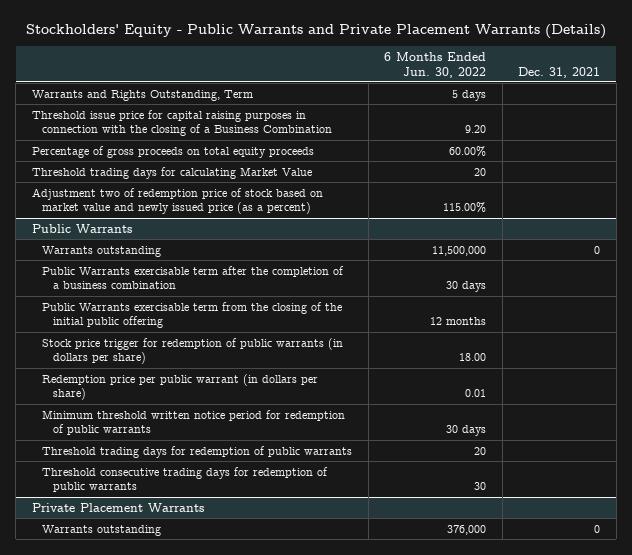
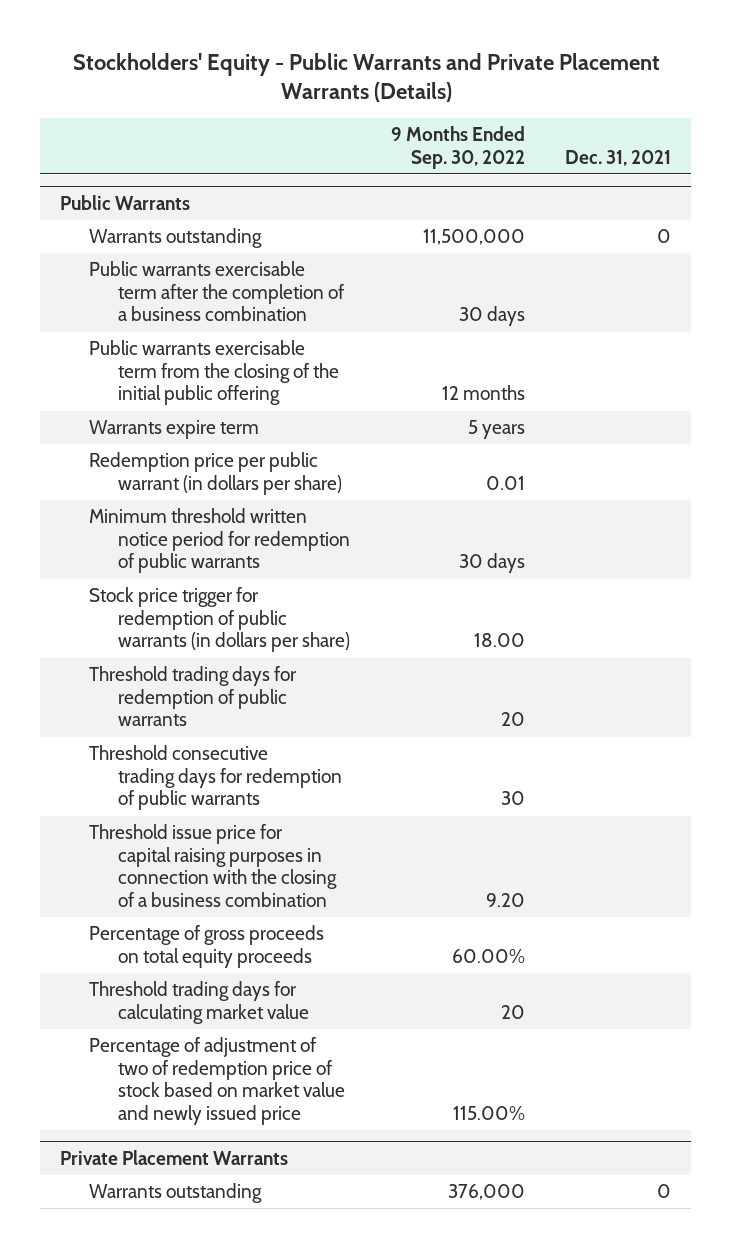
- | 6 Months Ended Jun. 30, 2022 | Dec. 31, 2021
+ | 9 Months Ended Sep. 30, 2022 | Dec. 31, 2021
- Warrants and Rights Outstanding, Term | 5 days |
- Threshold issue price for capital raising purposes in connection with the closing of a Business Combination | 9.20 |
- Percentage of gross proceeds on total equity proceeds | 60.00% |
- Threshold trading days for calculating Market Value | 20 |
- Adjustment two of redemption price of stock based on market value and newly issued price (as a percent) | 115.00% |
@ Public Warrants
- Public Warrants exercisable term after the completion of a business combination | 30 days |
- Public Warrants exercisable term from the closing of the initial public offering | 12 months |
+ Public warrants exercisable term after the completion of a business combination | 30 days |
+ Public warrants exercisable term from the closing of the initial public offering | 12 months |
+ Warrants expire term | 5 years |
moved down: Stock price trigger for redemption of public warrants (in dollars per share) | 18.00 |
+ Threshold issue price for capital raising purposes in connection with the closing of a business combination | 9.20 |
+ Percentage of gross proceeds on total equity proceeds | 60.00% |
+ Threshold trading days for calculating market value | 20 |
+ Percentage of adjustment of two of redemption price of stock based on market value and newly issued price | 115.00% |

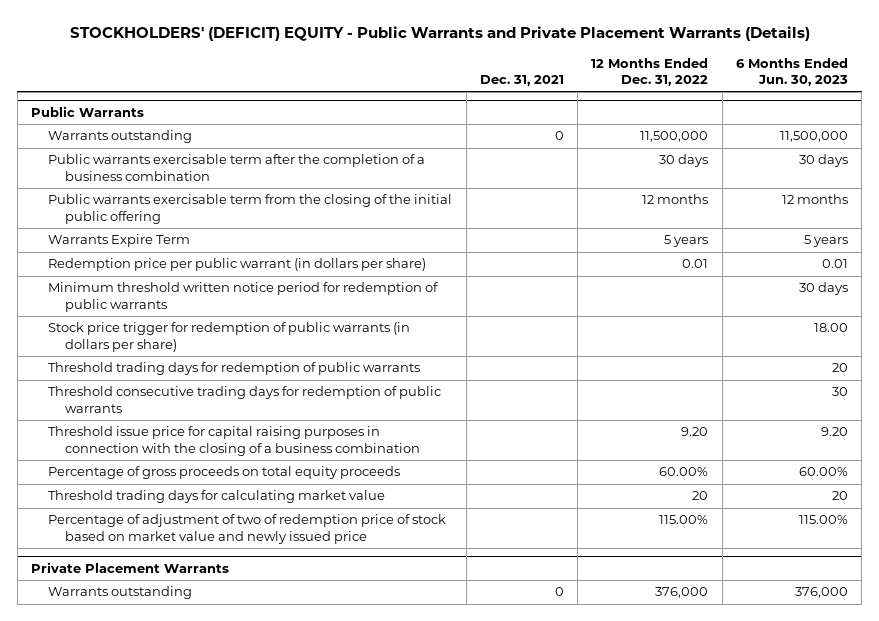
- Stockholders' Equity - Public Warrants and Private Placement Warrants (Details)
+ STOCKHOLDERS' (DEFICIT) EQUITY - Public Warrants and Private Placement Warrants (Details)
- | 9 Months Ended Sep. 30, 2022 | Dec. 31, 2021
+ | Dec. 31, 2021 | 12 Months Ended Dec. 31, 2022 | 6 Months Ended Jun. 30, 2023
@ Public Warrants
- Warrants expire term | 5 years |
+ Warrants Expire Term | | 5 years | 5 years

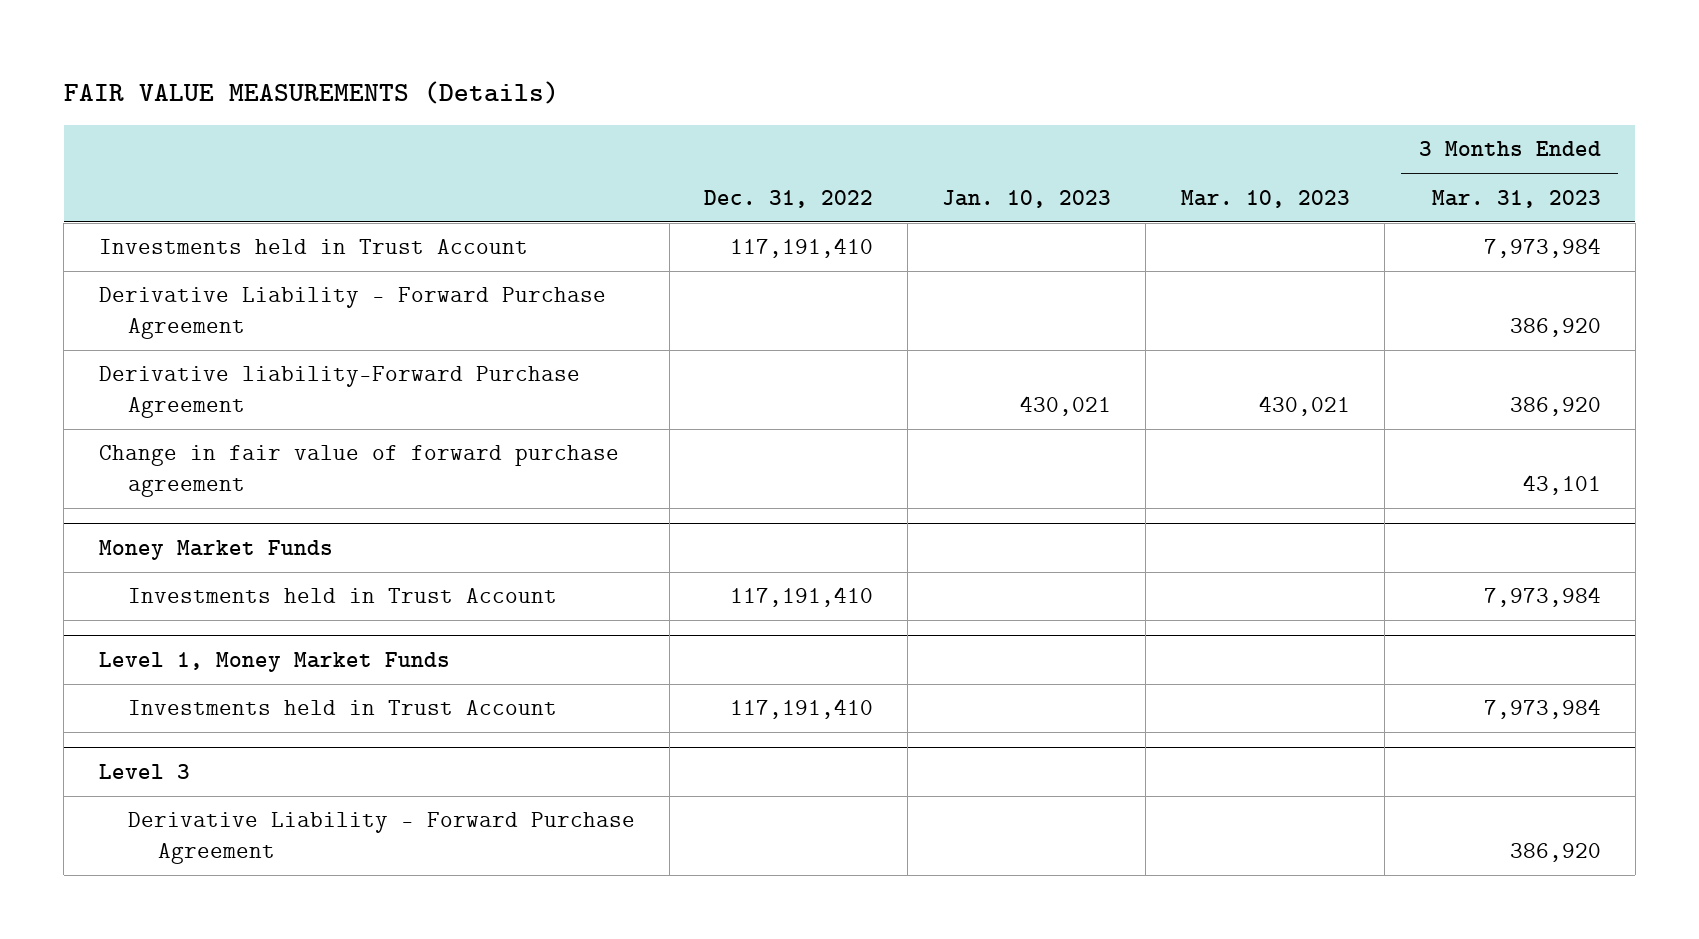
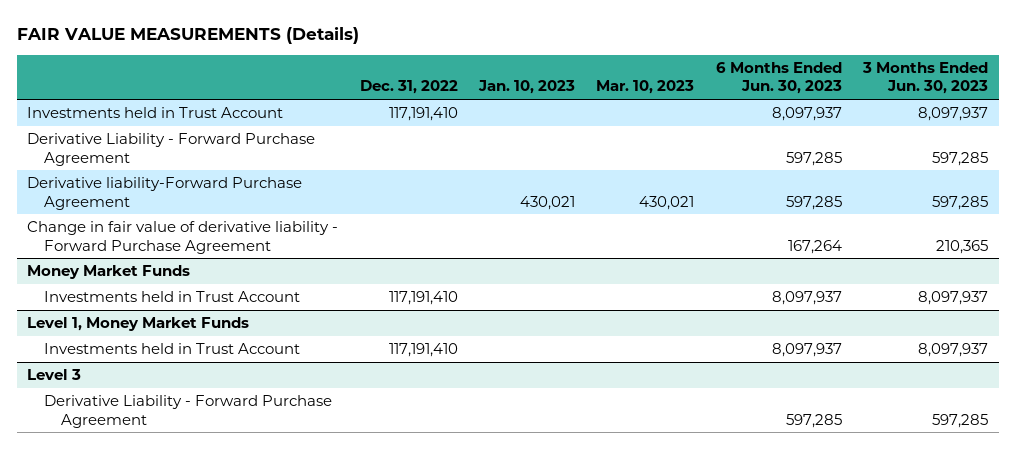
- | Dec. 31, 2022 | Jan. 10, 2023 | Mar. 10, 2023 | 3 Months Ended Mar. 31, 2023
+ | Dec. 31, 2022 | Jan. 10, 2023 | Mar. 10, 2023 | 6 Months Ended Jun. 30, 2023 | 3 Months Ended Jun. 30, 2023
- Change in fair value of forward purchase agreement | | | | 43,101
+ Change in fair value of derivative liability - Forward Purchase Agreement | | | | 167,264 | 210,365

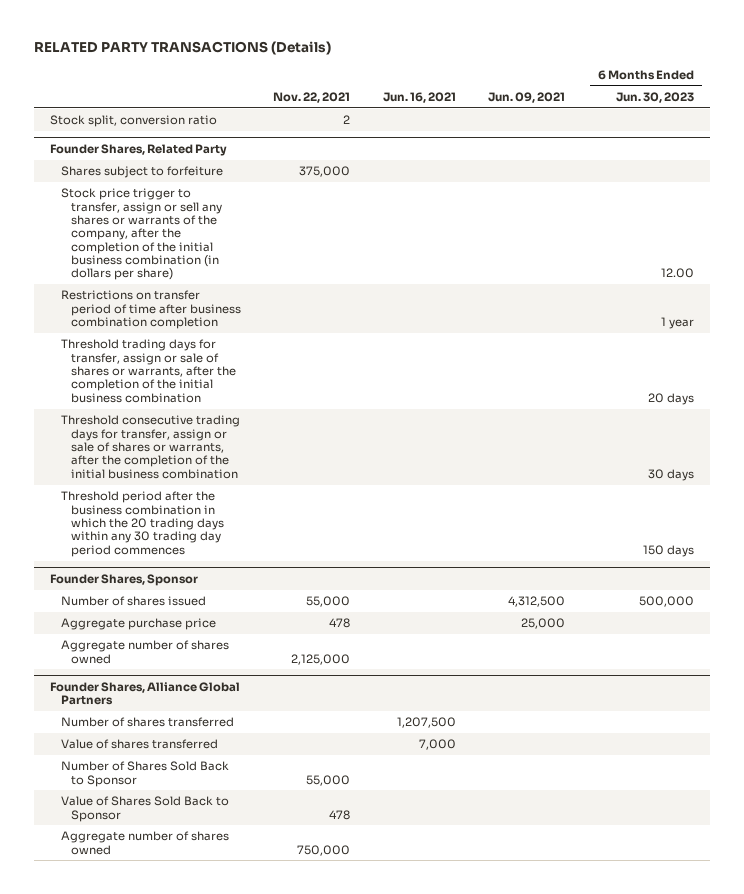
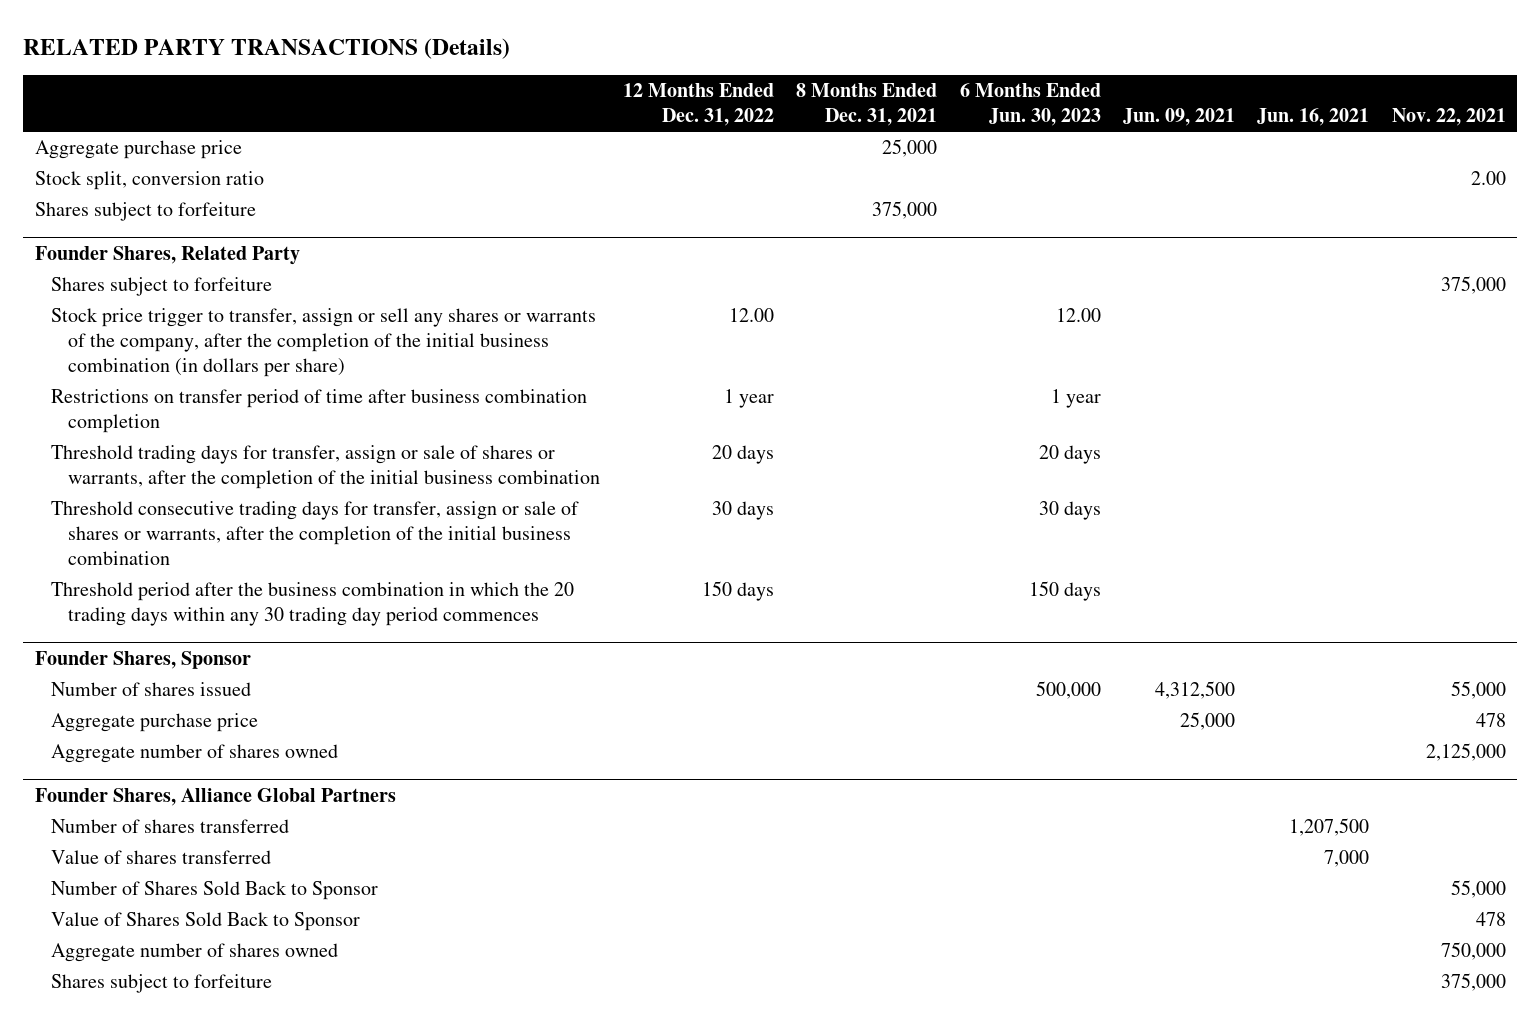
- | Nov. 22, 2021 | Jun. 16, 2021 | Jun. 09, 2021 | 6 Months Ended Jun. 30, 2023
+ | 12 Months Ended Dec. 31, 2022 | 8 Months Ended Dec. 31, 2021 | 6 Months Ended Jun. 30, 2023 | Jun. 09, 2021 | Jun. 16, 2021 | Nov. 22, 2021
- Stock split, conversion ratio | 2 | | |
+ Aggregate purchase price | | 25,000 | | | |
+ Stock split, conversion ratio | | | | | | 2.00
+ Shares subject to forfeiture | | 375,000 | | | |
@ Founder Shares, Alliance Global Partners
+ Shares subject to forfeiture | | | | | | 375,000

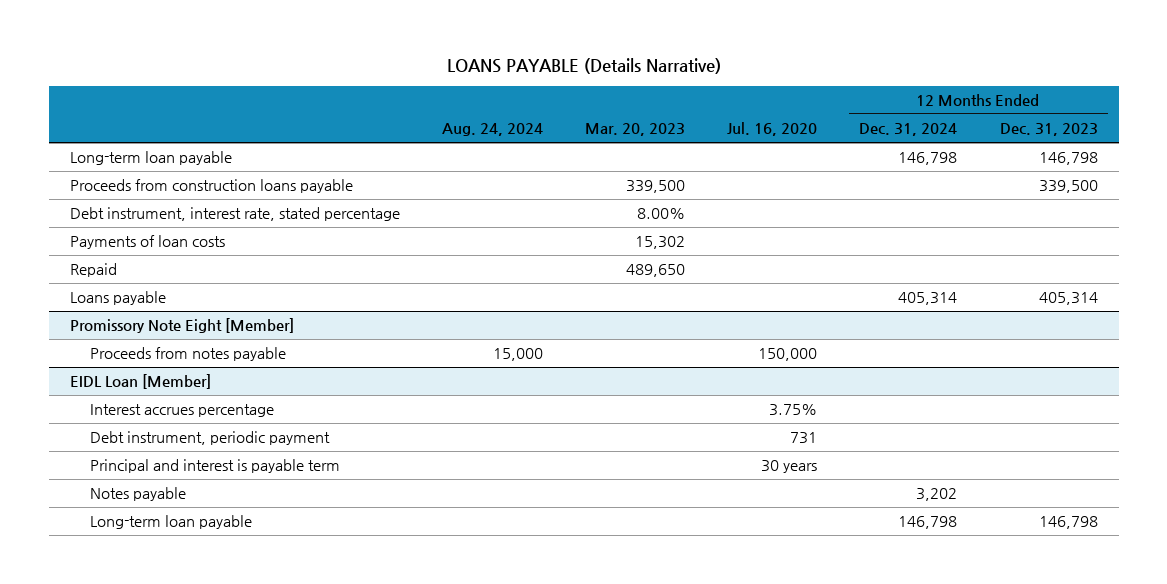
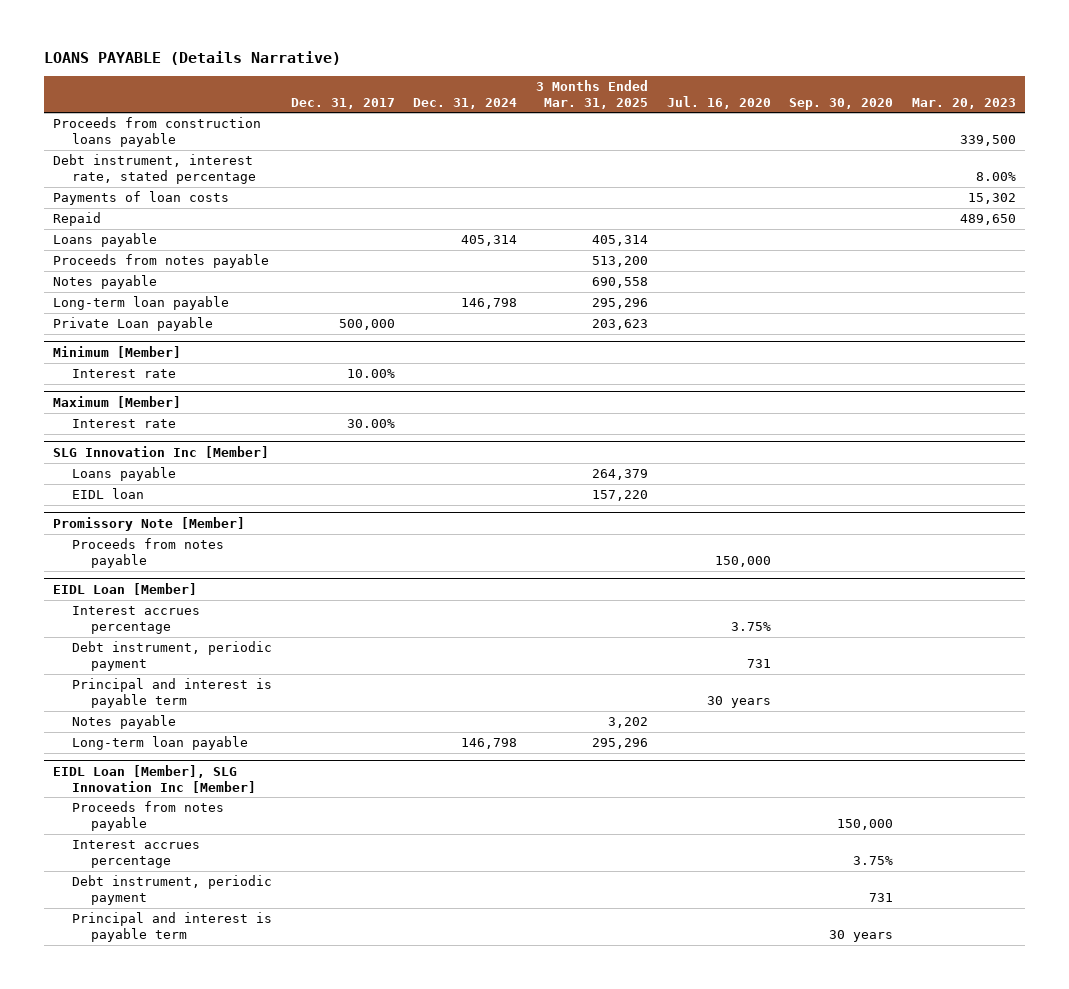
- | Aug. 24, 2024 | Mar. 20, 2023 | Jul. 16, 2020 | 12 Months Ended Dec. 31, 2024 | 12 Months Ended Dec. 31, 2023
+ | Dec. 31, 2017 | Dec. 31, 2024 | 3 Months Ended Mar. 31, 2025 | Jul. 16, 2020 | Sep. 30, 2020 | Mar. 20, 2023
- Promissory Note Eight [Member]
+ Proceeds from notes payable | | | 513,200 | | |
+ Notes payable | | | 690,558 | | |
moved down: Long-term loan payable | | 146,798 | 295,296 | | |
+ Private Loan payable | 500,000 | | 203,623 | | |
+ Minimum [Member]
+ Interest rate | 10.00% | | | | |
+ Maximum [Member]
+ Interest rate | 30.00% | | | | |
+ SLG Innovation Inc [Member]
+ Loans payable | | | 264,379 | | |
+ EIDL loan | | | 157,220 | | |
+ Promissory Note [Member]
+ EIDL Loan [Member], SLG Innovation Inc [Member]
+ Proceeds from notes payable | | | | | 150,000 |
+ Interest accrues percentage | | | | | 3.75% |
+ Debt instrument, periodic payment | | | | | 731 |
+ Principal and interest is payable term | | | | | 30 years |

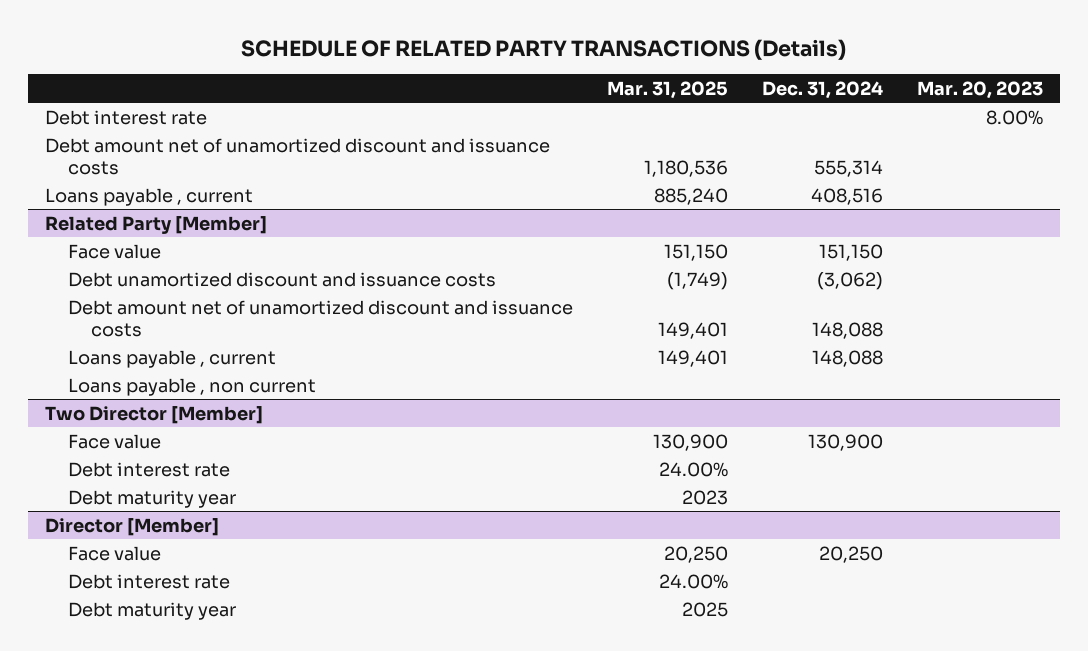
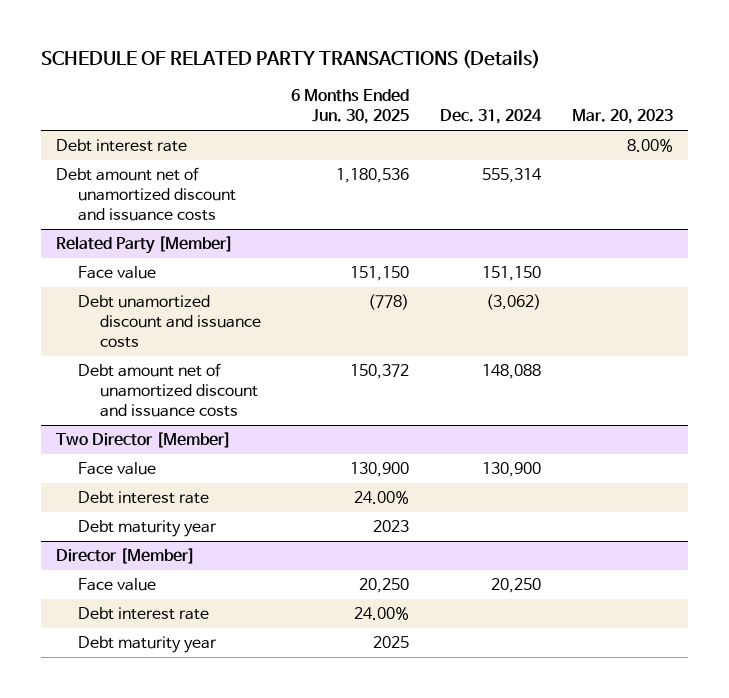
- | Mar. 31, 2025 | Dec. 31, 2024 | Mar. 20, 2023
+ | 6 Months Ended Jun. 30, 2025 | Dec. 31, 2024 | Mar. 20, 2023
- Loans payable , current | 885,240 | 408,516 |
@ Related Party [Member]
- Loans payable , current | 149,401 | 148,088 |
- Loans payable , non current

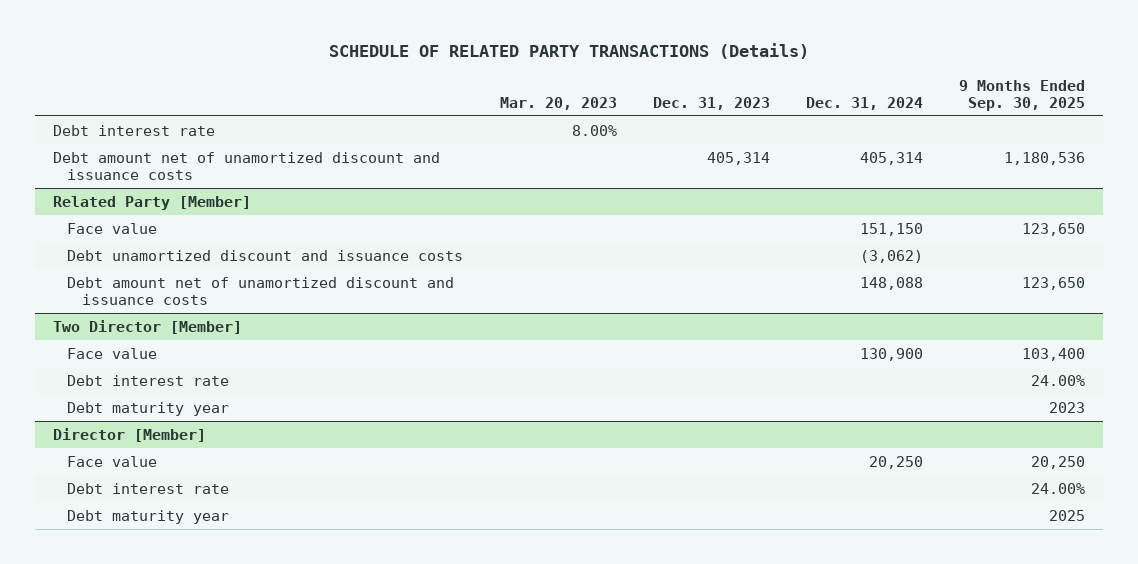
- | 6 Months Ended Jun. 30, 2025 | Dec. 31, 2024 | Mar. 20, 2023
+ | Mar. 20, 2023 | Dec. 31, 2023 | Dec. 31, 2024 | 9 Months Ended Sep. 30, 2025
- Debt amount net of unamortized discount and issuance costs | 1,180,536 | 555,314 |
+ Debt amount net of unamortized discount and issuance costs | | 405,314 | 405,314 | 1,180,536

